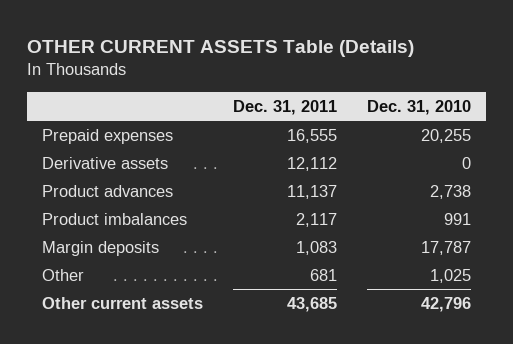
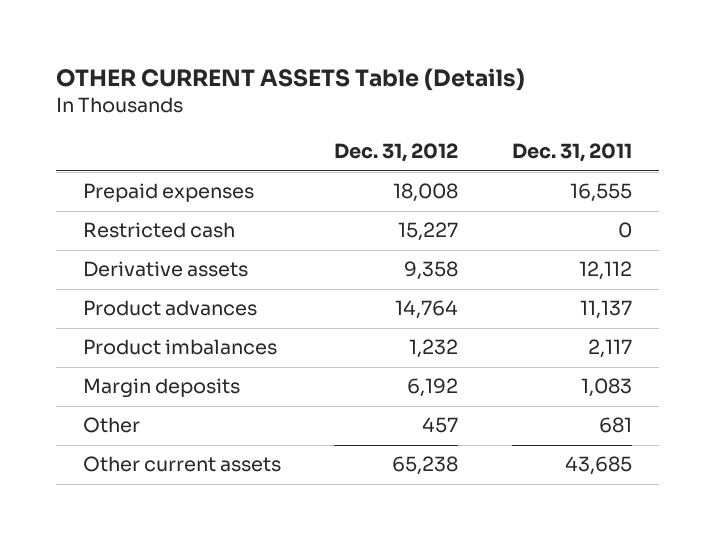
- | Dec. 31, 2011 | Dec. 31, 2010
+ | Dec. 31, 2012 | Dec. 31, 2011
+ Restricted cash | 15,227 | 0

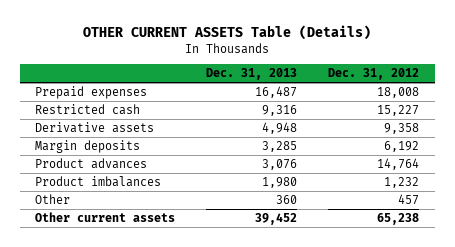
- | Dec. 31, 2012 | Dec. 31, 2011
+ | Dec. 31, 2013 | Dec. 31, 2012
moved up: Margin deposits | 3,285 | 6,192

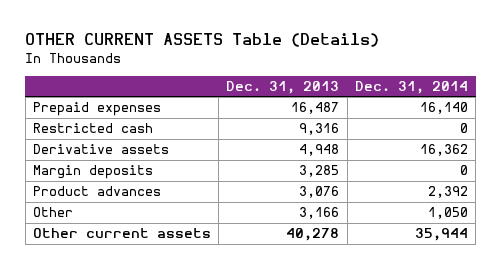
- | Dec. 31, 2013 | Dec. 31, 2012
+ | Dec. 31, 2013 | Dec. 31, 2014
- Product imbalances | 1,980 | 1,232
- Other | 360 | 457
- Other current assets | 39,452 | 65,238
+ Other | 3,166 | 1,050
+ Other current assets | 40,278 | 35,944

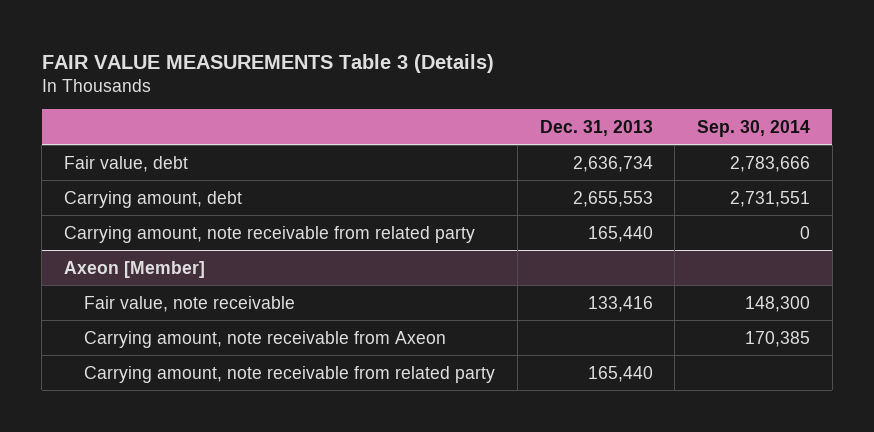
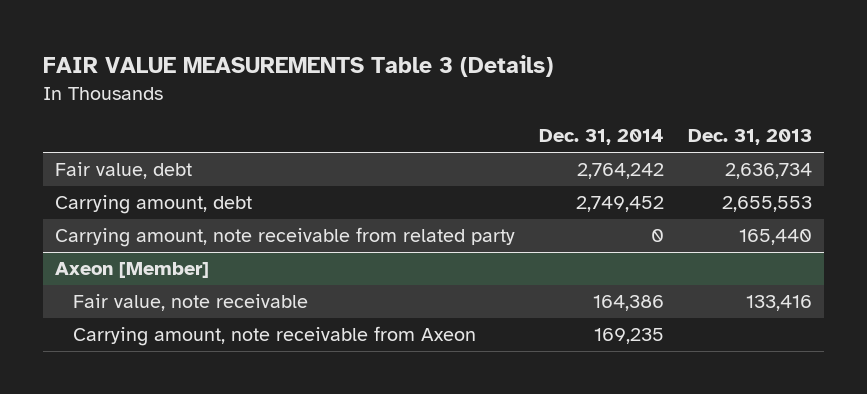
- | Dec. 31, 2013 | Sep. 30, 2014
+ | Dec. 31, 2014 | Dec. 31, 2013
@ Axeon [Member]
- Carrying amount, note receivable from related party | 165,440 |

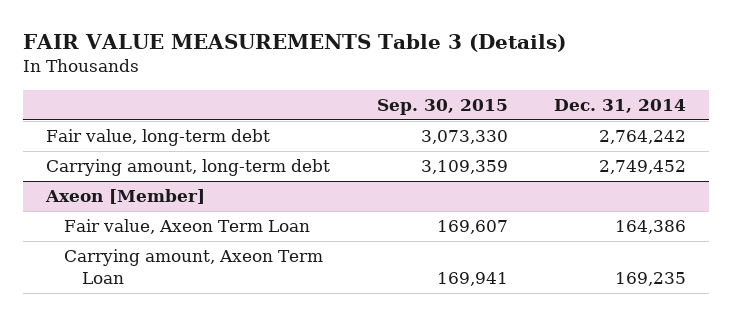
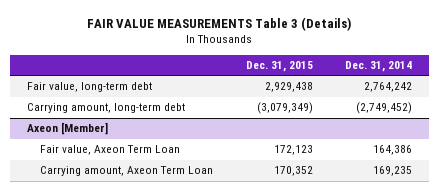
- | Sep. 30, 2015 | Dec. 31, 2014
+ | Dec. 31, 2015 | Dec. 31, 2014
- Carrying amount, long-term debt | 3,109,359 | 2,749,452
+ Carrying amount, long-term debt | (3,079,349) | (2,749,452)

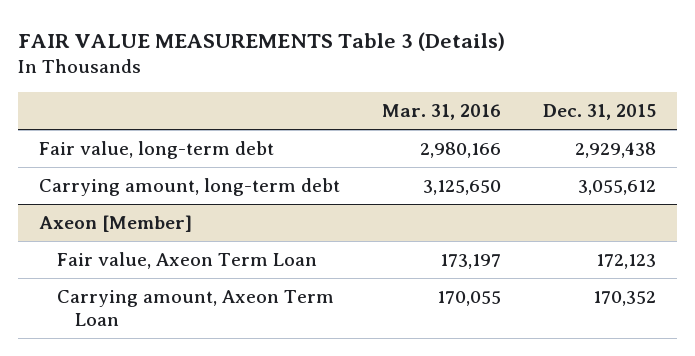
- | Dec. 31, 2015 | Dec. 31, 2014
+ | Mar. 31, 2016 | Dec. 31, 2015
- Carrying amount, long-term debt | (3,079,349) | (2,749,452)
+ Carrying amount, long-term debt | 3,125,650 | 3,055,612

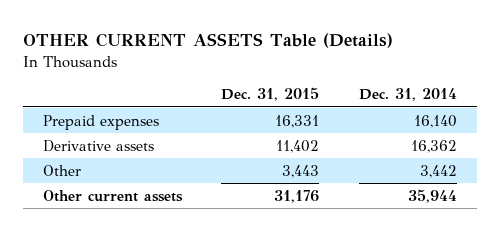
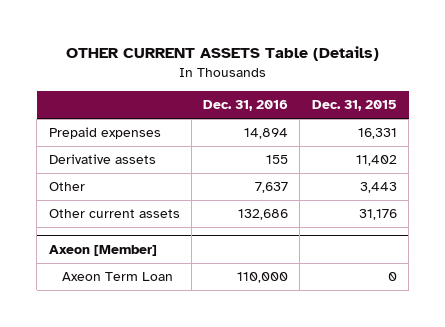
- | Dec. 31, 2015 | Dec. 31, 2014
+ | Dec. 31, 2016 | Dec. 31, 2015
+ Axeon [Member]
+ Axeon Term Loan | 110,000 | 0

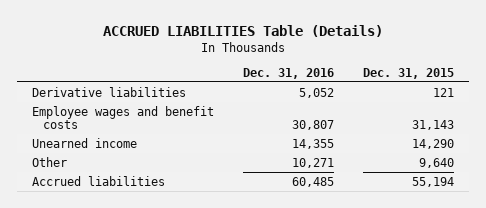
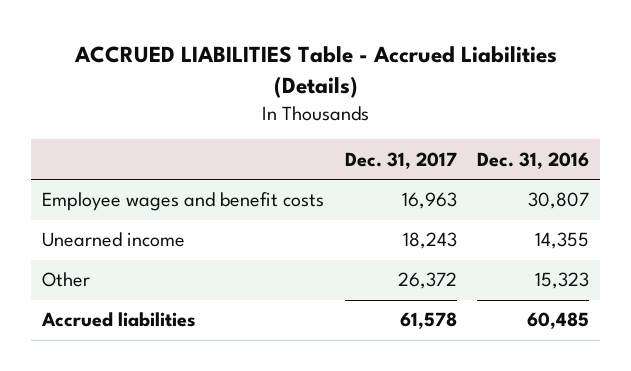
- ACCRUED LIABILITIES Table (Details)
+ ACCRUED LIABILITIES Table - Accrued Liabilities (Details)
- | Dec. 31, 2016 | Dec. 31, 2015
+ | Dec. 31, 2017 | Dec. 31, 2016
- Derivative liabilities | 5,052 | 121
- Other | 10,271 | 9,640
+ Other | 26,372 | 15,323

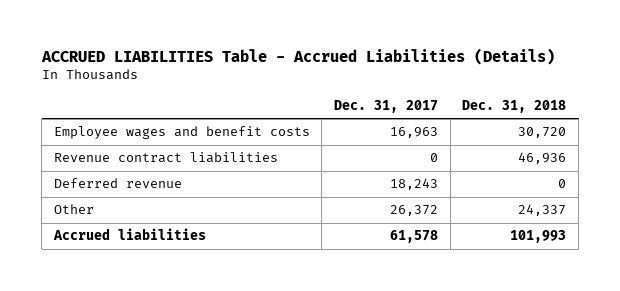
- | Dec. 31, 2017 | Dec. 31, 2016
+ | Dec. 31, 2017 | Dec. 31, 2018
- Unearned income | 18,243 | 14,355
+ Revenue contract liabilities | 0 | 46,936
+ Deferred revenue | 18,243 | 0

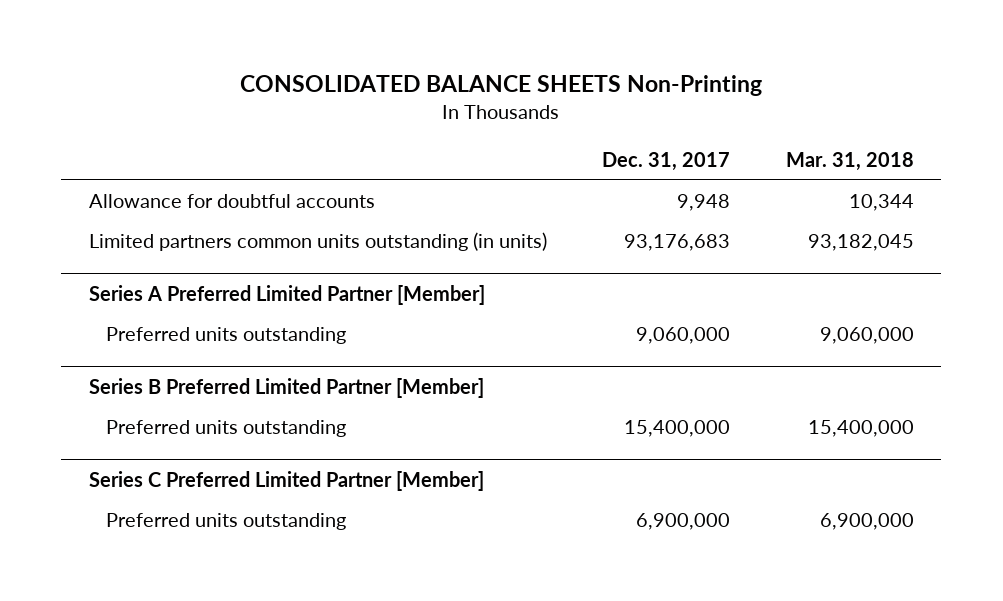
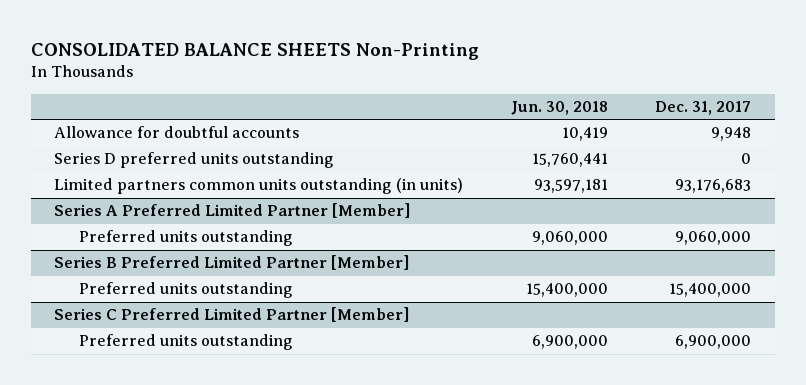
- | Dec. 31, 2017 | Mar. 31, 2018
+ | Jun. 30, 2018 | Dec. 31, 2017
+ Series D preferred units outstanding | 15,760,441 | 0

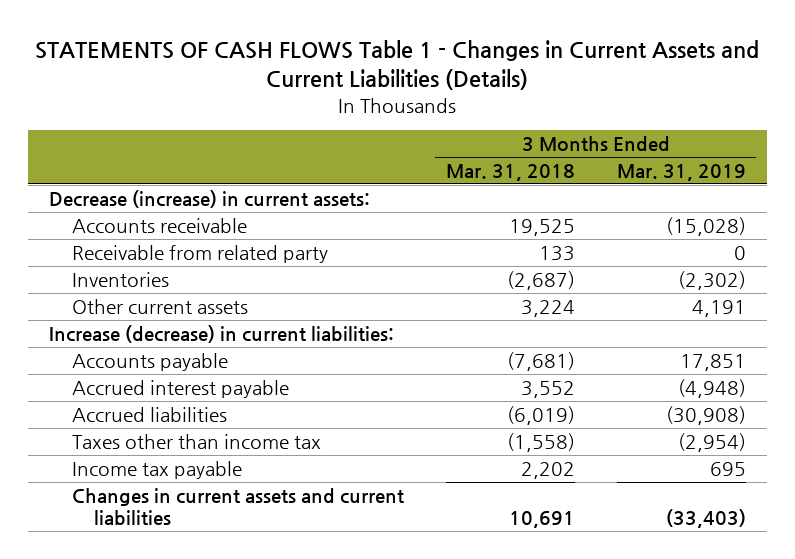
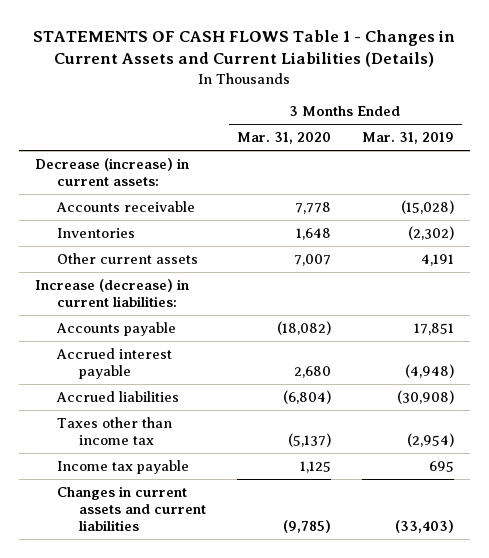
- | 3 Months Ended Mar. 31, 2018 | 3 Months Ended Mar. 31, 2019
+ | 3 Months Ended Mar. 31, 2020 | 3 Months Ended Mar. 31, 2019
- Receivable from related party | 133 | 0

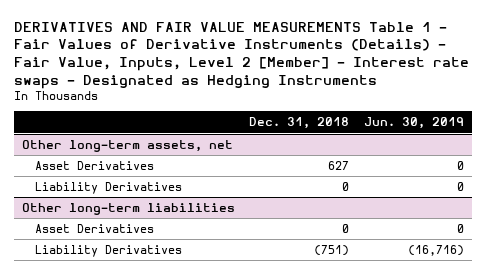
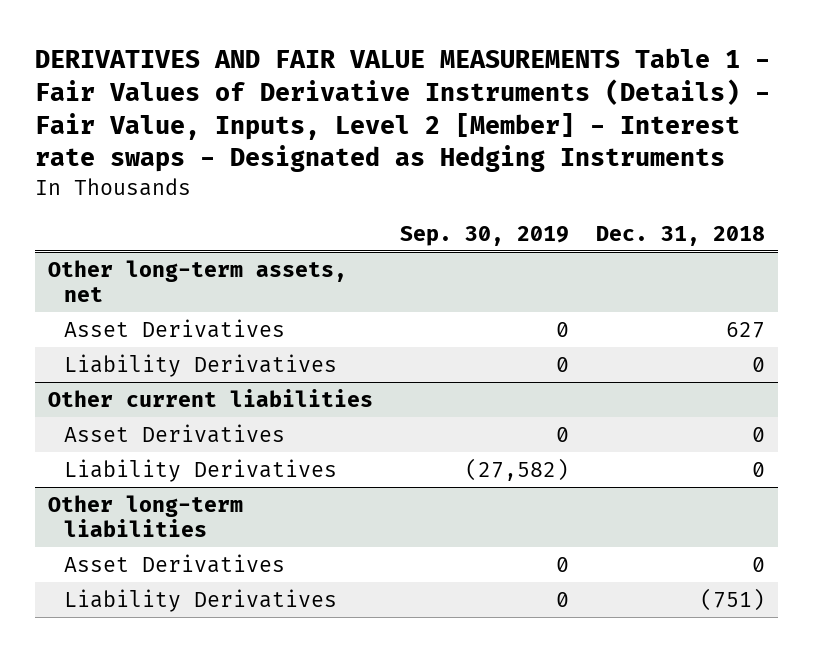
- | Dec. 31, 2018 | Jun. 30, 2019
+ | Sep. 30, 2019 | Dec. 31, 2018
+ Other current liabilities
+ Asset Derivatives | 0 | 0
+ Liability Derivatives | (27,582) | 0

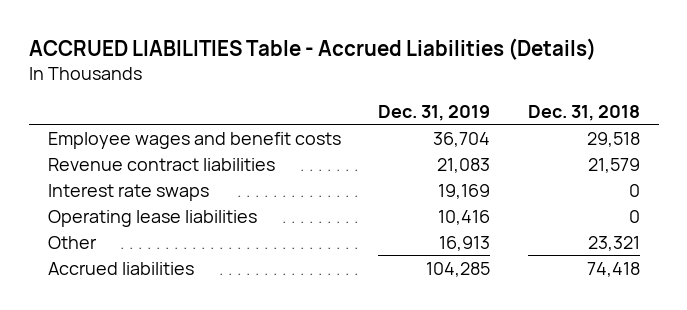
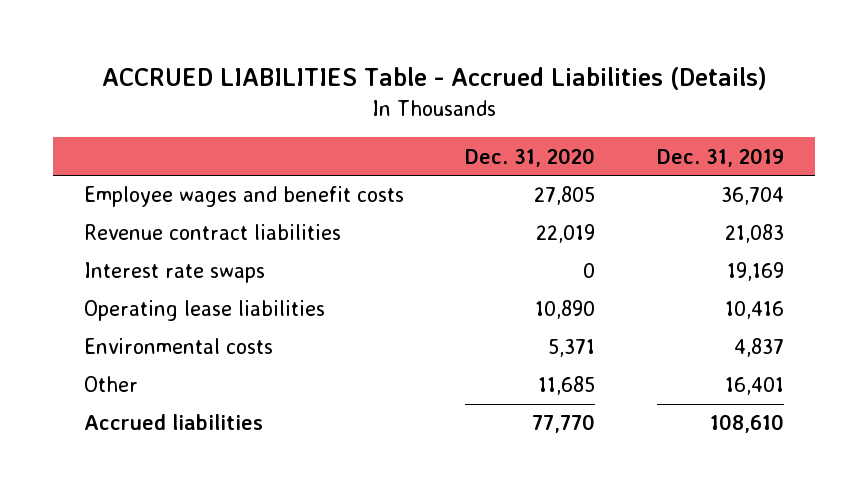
- | Dec. 31, 2019 | Dec. 31, 2018
+ | Dec. 31, 2020 | Dec. 31, 2019
- Other | 16,913 | 23,321
- Accrued liabilities | 104,285 | 74,418
+ Environmental costs | 5,371 | 4,837
+ Other | 11,685 | 16,401
+ Accrued liabilities | 77,770 | 108,610

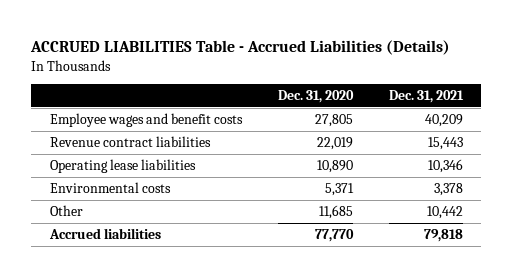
- | Dec. 31, 2020 | Dec. 31, 2019
+ | Dec. 31, 2020 | Dec. 31, 2021
- Interest rate swaps | 0 | 19,169

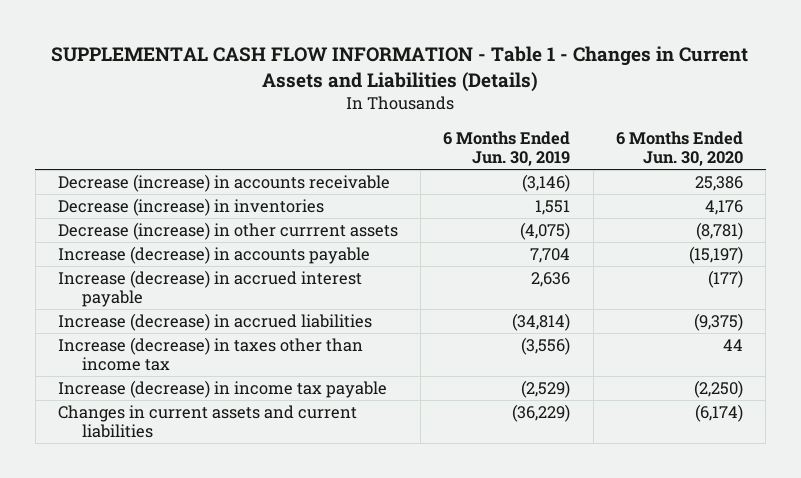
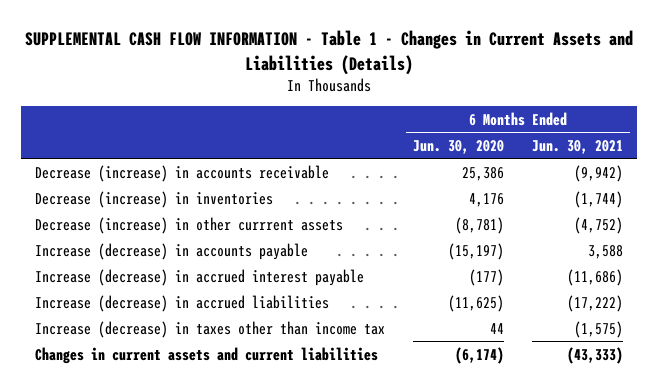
- | 6 Months Ended Jun. 30, 2019 | 6 Months Ended Jun. 30, 2020
+ | 6 Months Ended Jun. 30, 2020 | 6 Months Ended Jun. 30, 2021
- Increase (decrease) in accrued liabilities | (34,814) | (9,375)
+ Increase (decrease) in accrued liabilities | (11,625) | (17,222)
- Increase (decrease) in income tax payable | (2,529) | (2,250)

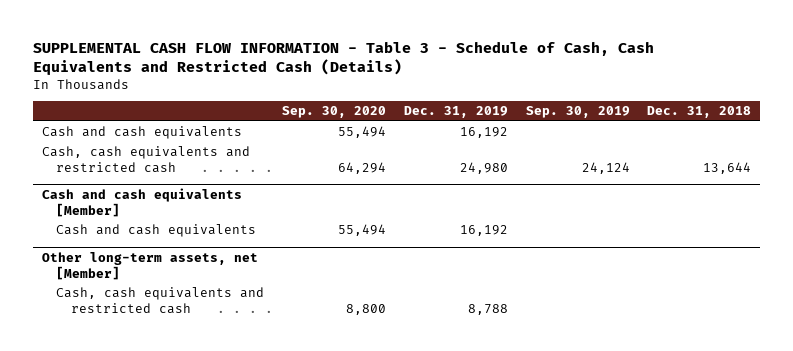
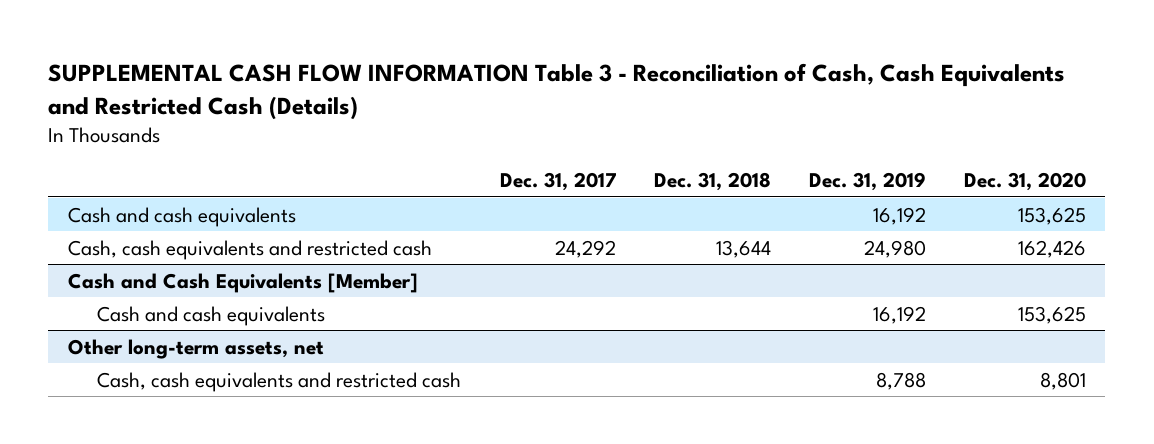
- SUPPLEMENTAL CASH FLOW INFORMATION - Table 3 - Schedule of Cash, Cash Equivalents and Restricted Cash (Details)
+ SUPPLEMENTAL CASH FLOW INFORMATION Table 3 - Reconciliation of Cash, Cash Equivalents and Restricted Cash (Details)
- | Sep. 30, 2020 | Dec. 31, 2019 | Sep. 30, 2019 | Dec. 31, 2018
+ | Dec. 31, 2017 | Dec. 31, 2018 | Dec. 31, 2019 | Dec. 31, 2020
- Cash and cash equivalents [Member]
+ Cash and Cash Equivalents [Member]
- Other long-term assets, net [Member]
+ Other long-term assets, net

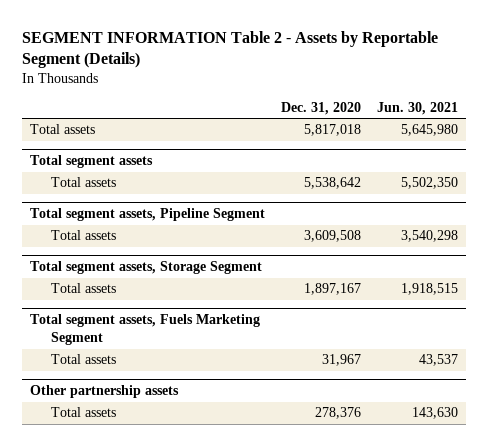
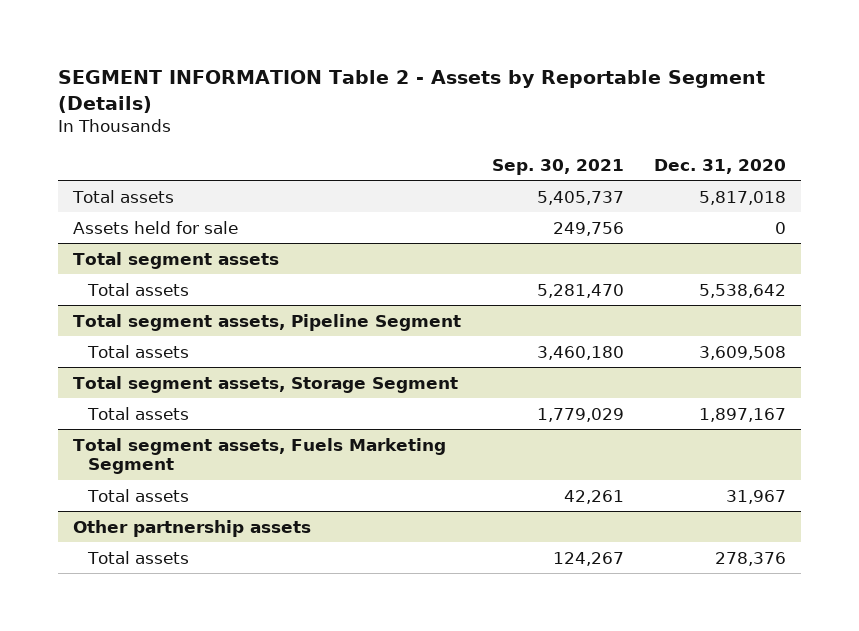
- | Dec. 31, 2020 | Jun. 30, 2021
+ | Sep. 30, 2021 | Dec. 31, 2020
+ Assets held for sale | 249,756 | 0

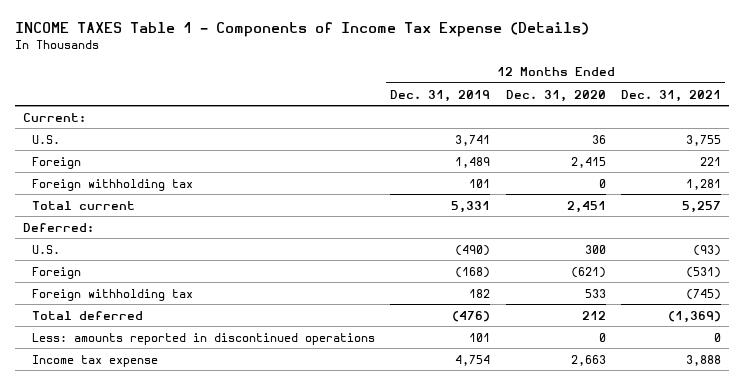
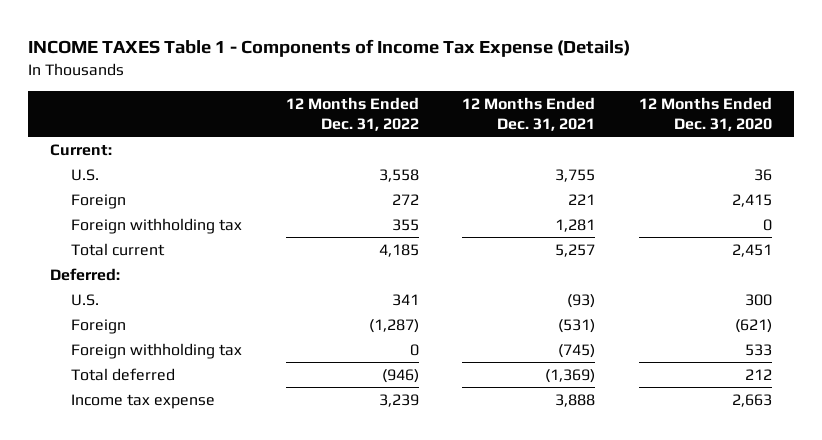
- | 12 Months Ended Dec. 31, 2019 | 12 Months Ended Dec. 31, 2020 | 12 Months Ended Dec. 31, 2021
+ | 12 Months Ended Dec. 31, 2022 | 12 Months Ended Dec. 31, 2021 | 12 Months Ended Dec. 31, 2020
- Less: amounts reported in discontinued operations | 101 | 0 | 0

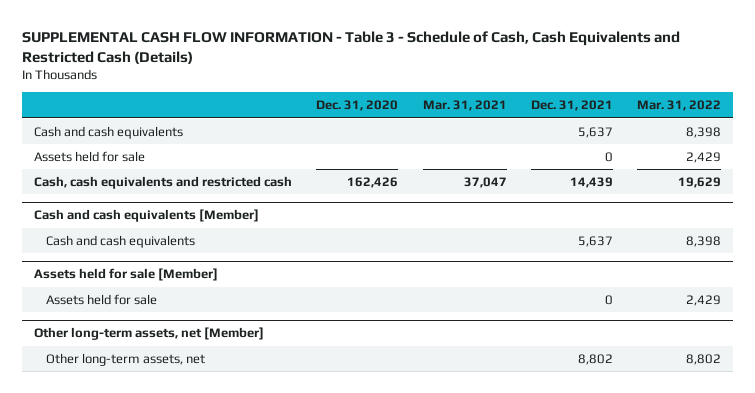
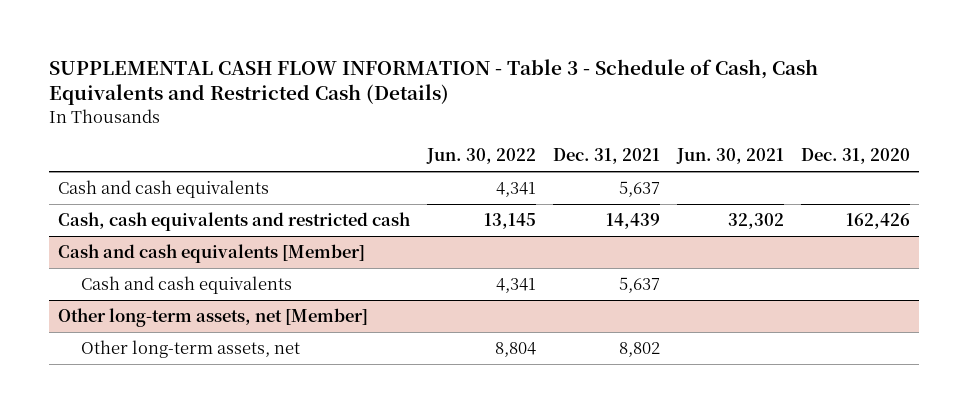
- | Dec. 31, 2020 | Mar. 31, 2021 | Dec. 31, 2021 | Mar. 31, 2022
+ | Jun. 30, 2022 | Dec. 31, 2021 | Jun. 30, 2021 | Dec. 31, 2020
- Assets held for sale | | | 0 | 2,429
- Assets held for sale [Member]
- Assets held for sale | | | 0 | 2,429

